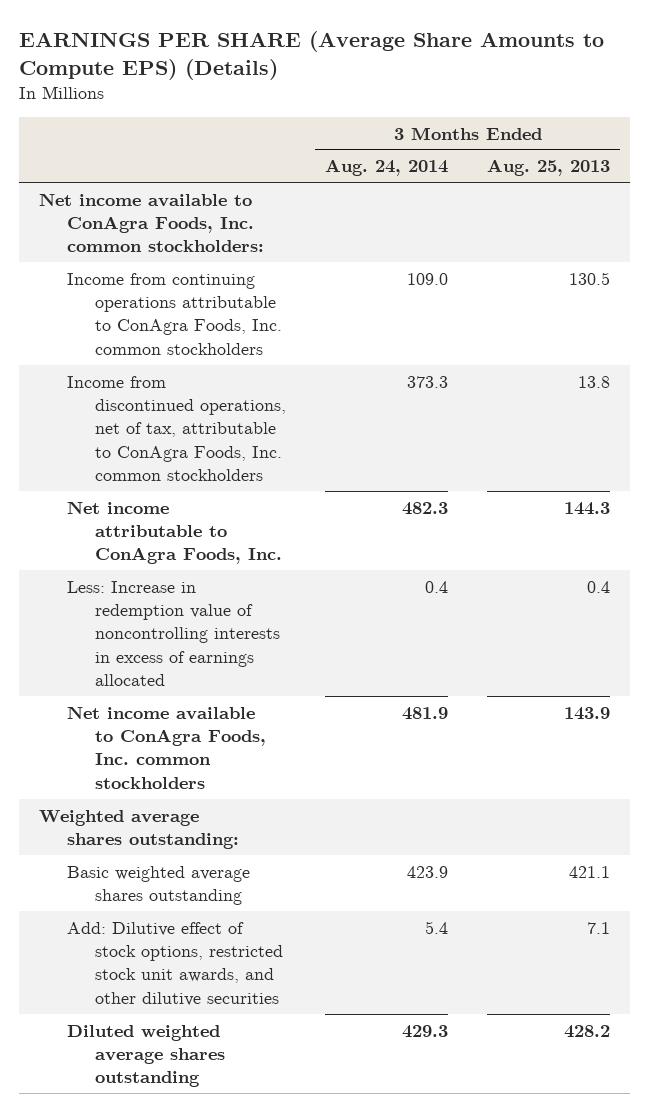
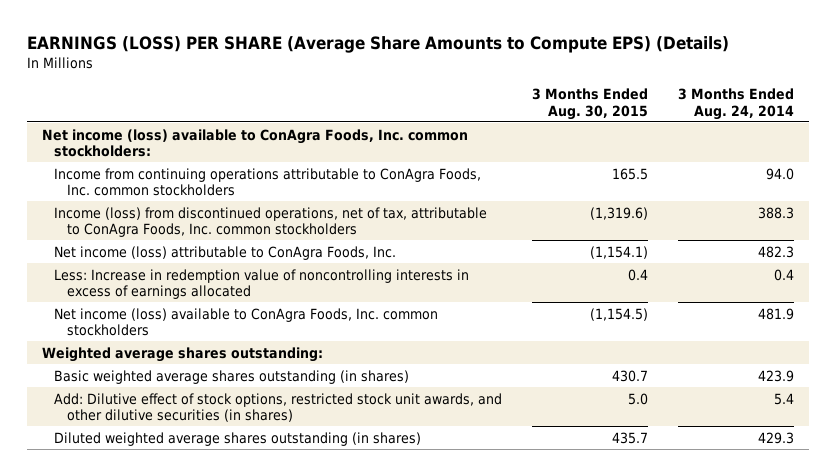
- EARNINGS PER SHARE (Average Share Amounts to Compute EPS) (Details)
+ EARNINGS (LOSS) PER SHARE (Average Share Amounts to Compute EPS) (Details)
- | 3 Months Ended Aug. 24, 2014 | 3 Months Ended Aug. 25, 2013
+ | 3 Months Ended Aug. 30, 2015 | 3 Months Ended Aug. 24, 2014
- Net income available to ConAgra Foods, Inc. common stockholders:
- Income from continuing operations attributable to ConAgra Foods, Inc. common stockholders | 109.0 | 130.5
- Income from discontinued operations, net of tax, attributable to ConAgra Foods, Inc. common stockholders | 373.3 | 13.8
- Net income attributable to ConAgra Foods, Inc. | 482.3 | 144.3
+ Net income (loss) available to ConAgra Foods, Inc. common stockholders:
+ Income from continuing operations attributable to ConAgra Foods, Inc. common stockholders | 165.5 | 94.0
+ Income (loss) from discontinued operations, net of tax, attributable to ConAgra Foods, Inc. common stockholders | (1,319.6) | 388.3
+ Net income (loss) attributable to ConAgra Foods, Inc. | (1,154.1) | 482.3
- Net income available to ConAgra Foods, Inc. common stockholders | 481.9 | 143.9
+ Net income (loss) available to ConAgra Foods, Inc. common stockholders | (1,154.5) | 481.9
- Basic weighted average shares outstanding | 423.9 | 421.1
- Add: Dilutive effect of stock options, restricted stock unit awards, and other dilutive securities | 5.4 | 7.1
- Diluted weighted average shares outstanding | 429.3 | 428.2
+ Basic weighted average shares outstanding (in shares) | 430.7 | 423.9
+ Add: Dilutive effect of stock options, restricted stock unit awards, and other dilutive securities (in shares) | 5.0 | 5.4
+ Diluted weighted average shares outstanding (in shares) | 435.7 | 429.3

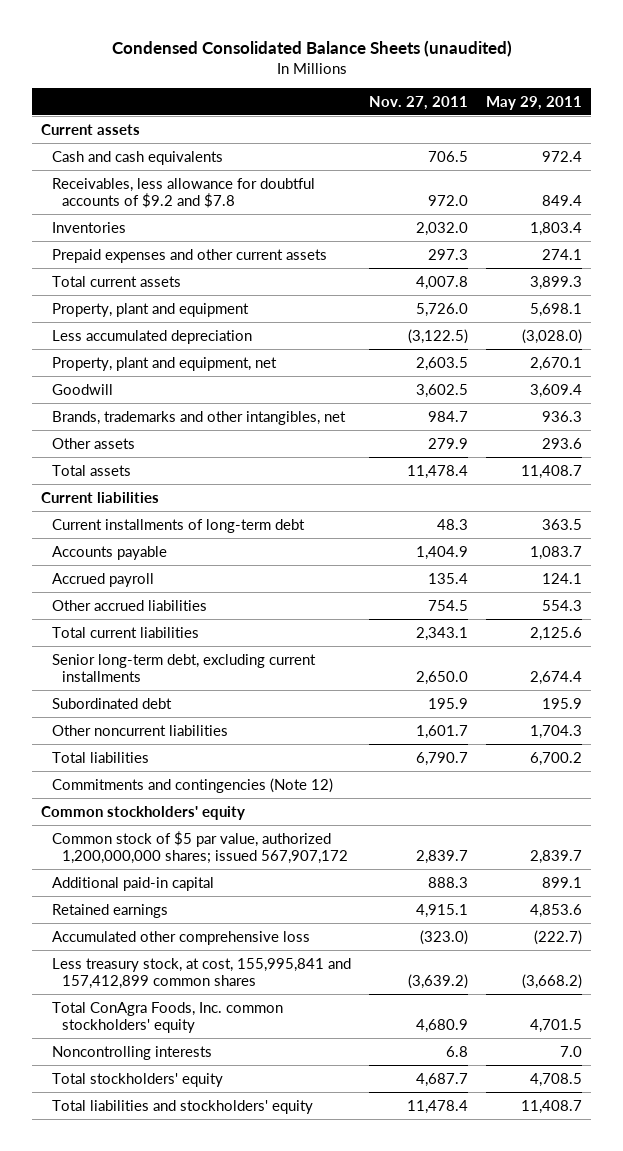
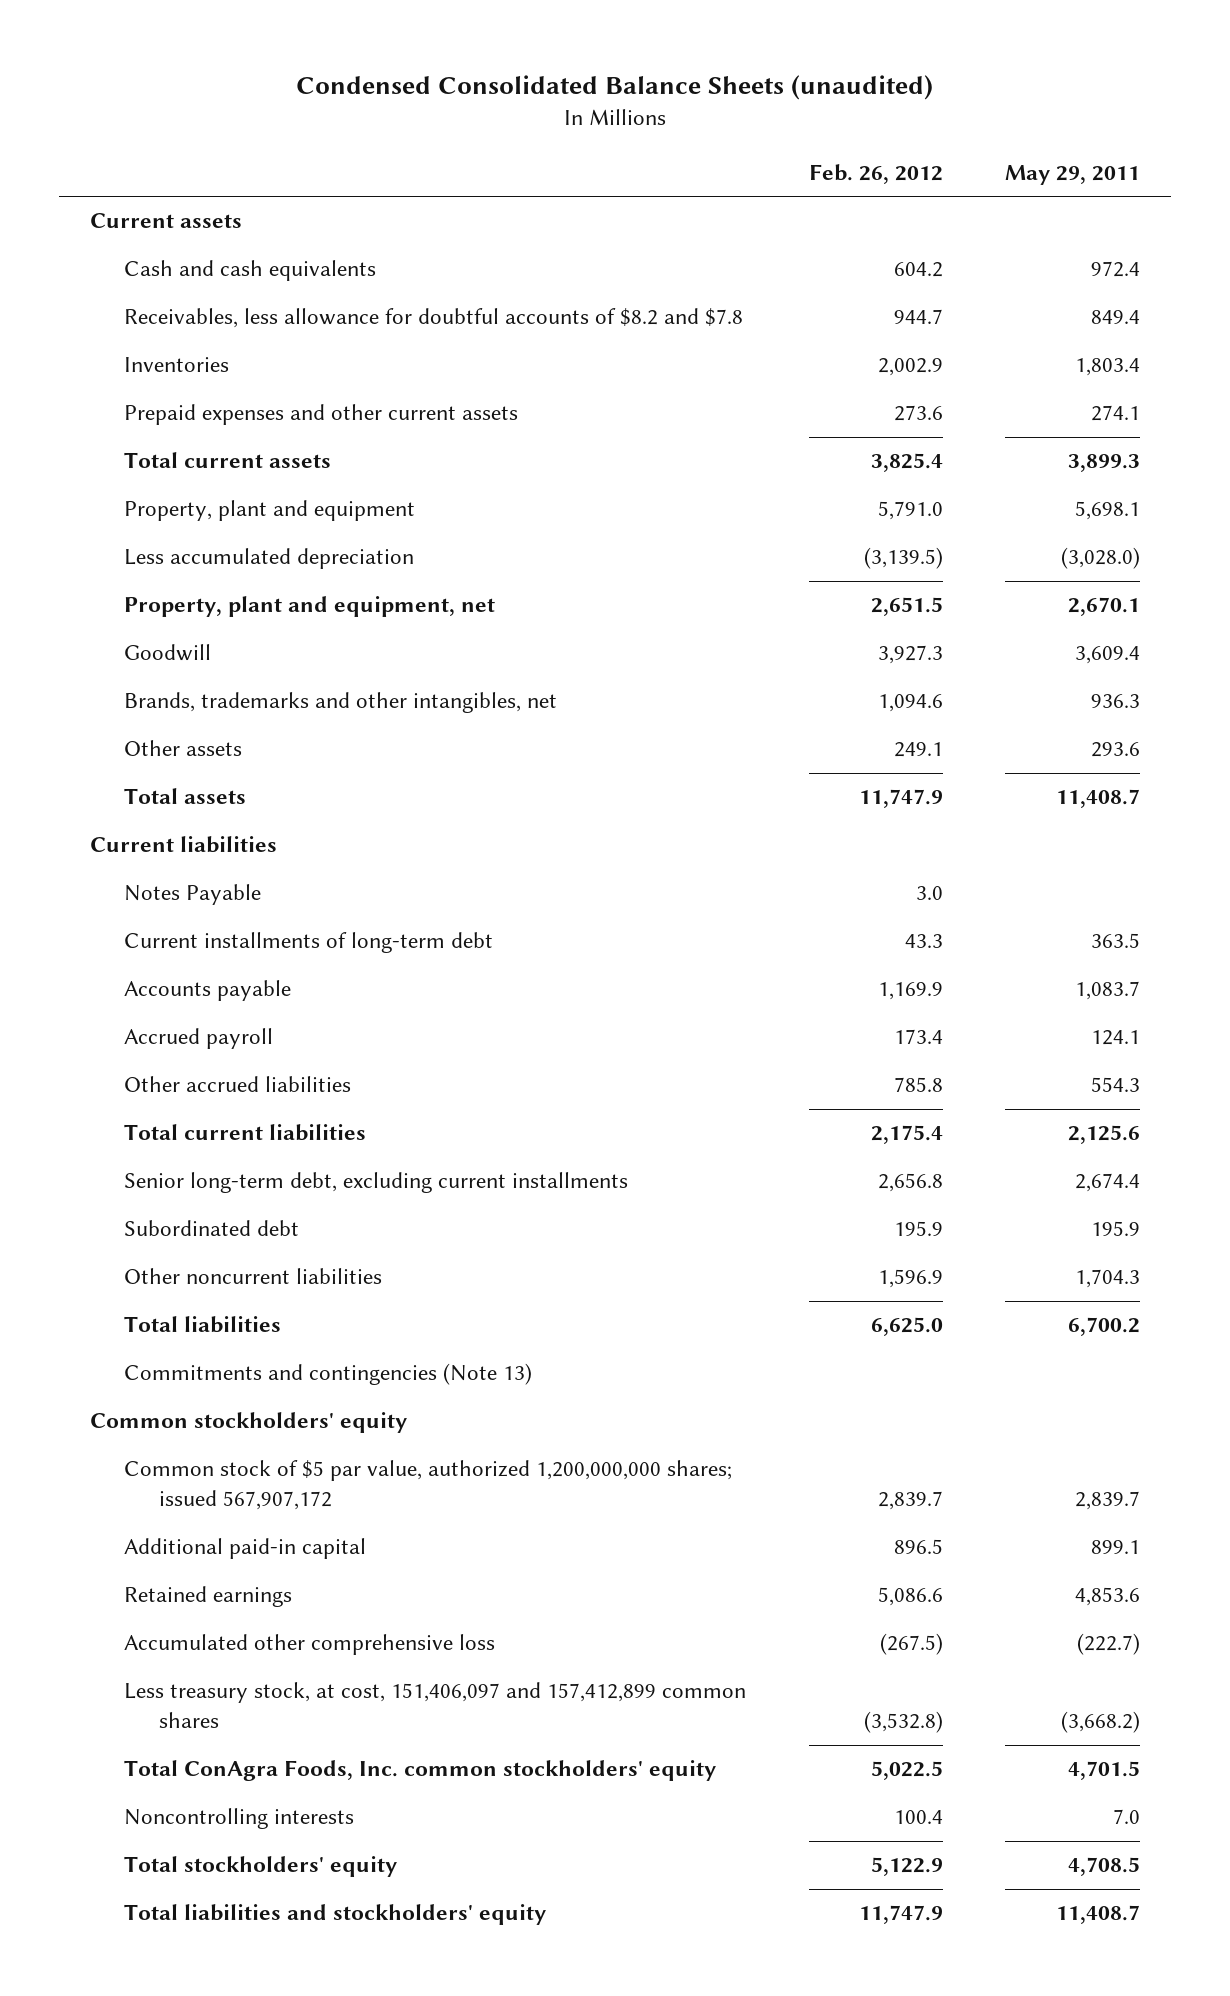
- | Nov. 27, 2011 | May 29, 2011
+ | Feb. 26, 2012 | May 29, 2011
- Receivables, less allowance for doubtful accounts of $9.2 and $7.8 | 972.0 | 849.4
+ Receivables, less allowance for doubtful accounts of $8.2 and $7.8 | 944.7 | 849.4
+ Notes Payable | 3.0 |
- Commitments and contingencies (Note 12)
+ Commitments and contingencies (Note 13)
- Less treasury stock, at cost, 155,995,841 and 157,412,899 common shares | (3,639.2) | (3,668.2)
+ Less treasury stock, at cost, 151,406,097 and 157,412,899 common shares | (3,532.8) | (3,668.2)

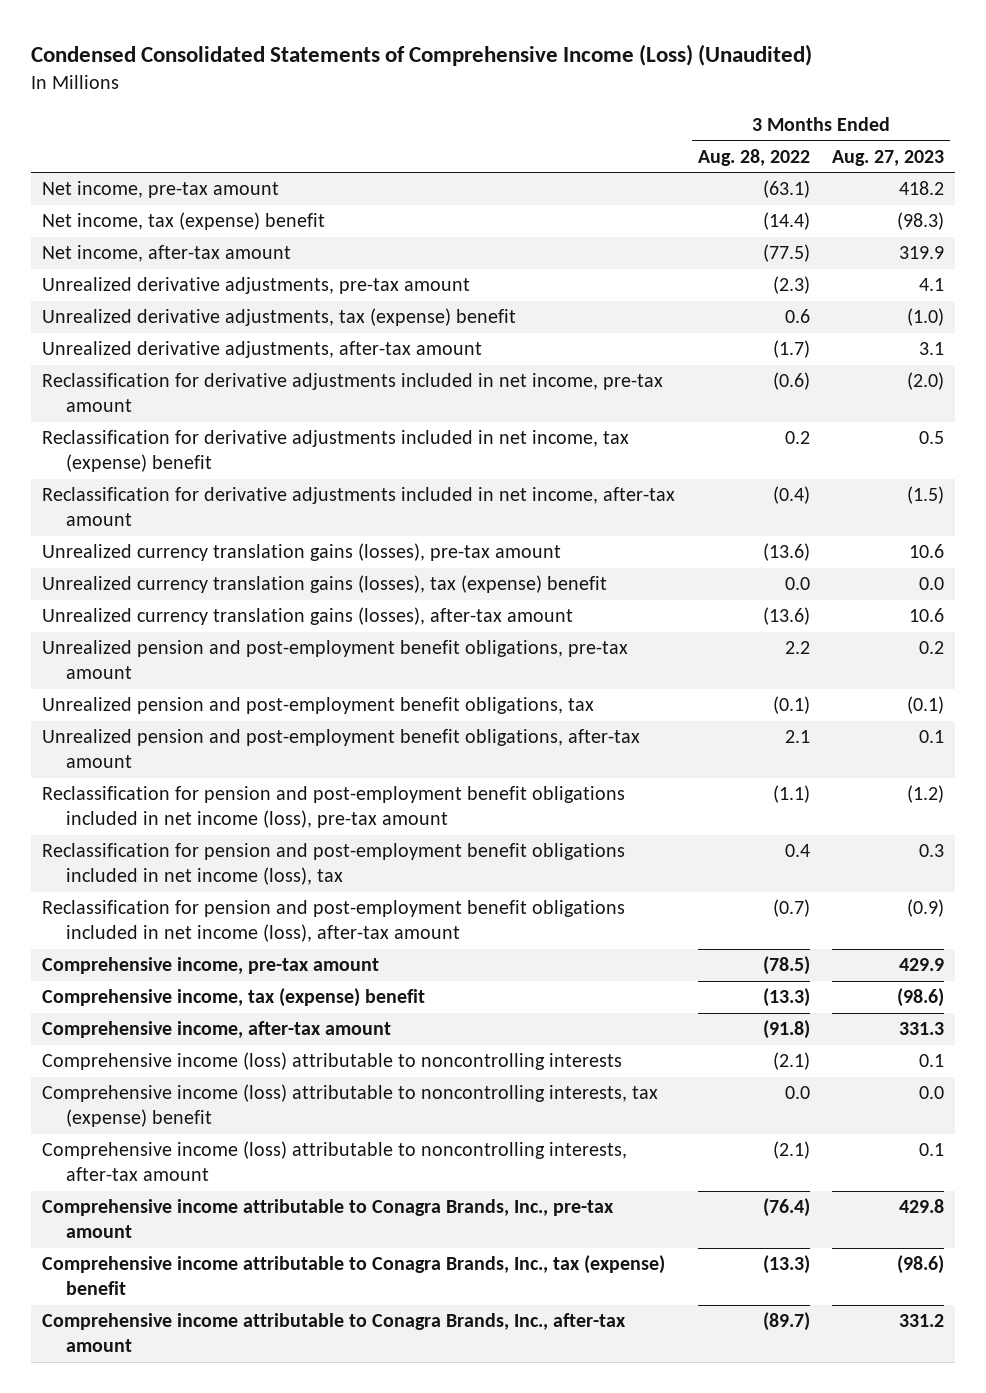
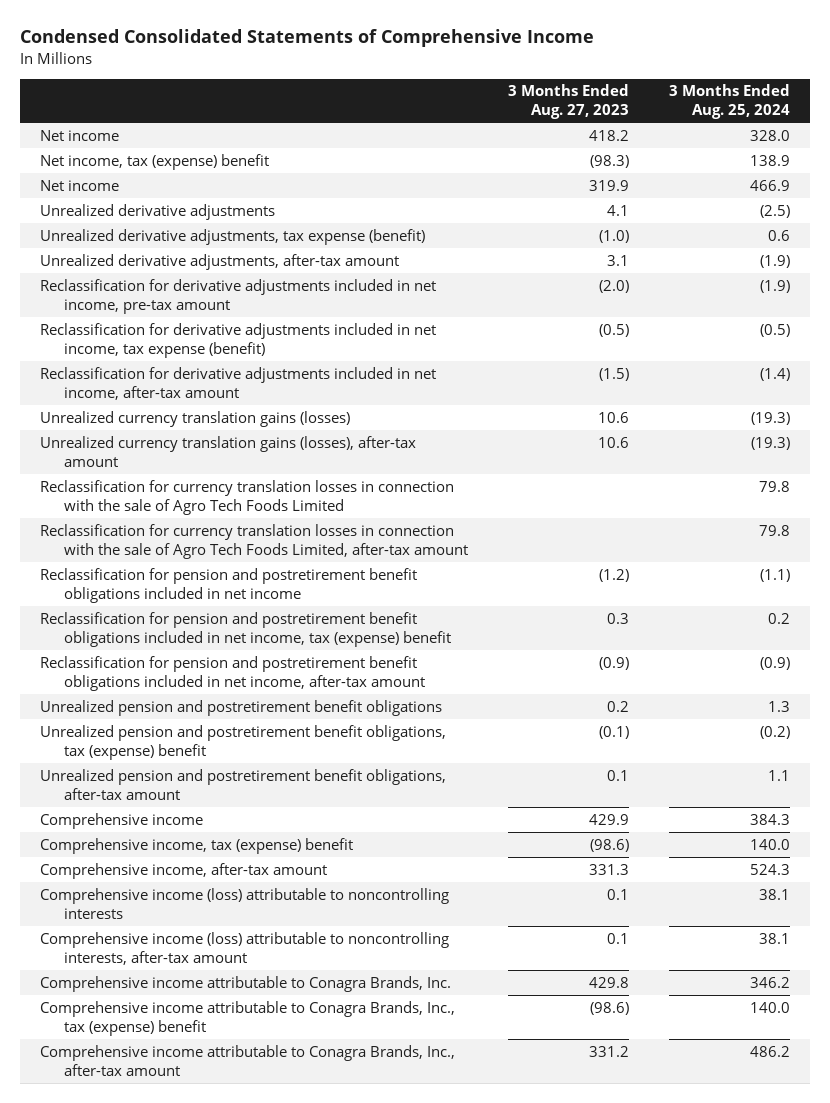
- Condensed Consolidated Statements of Comprehensive Income (Loss) (Unaudited)
+ Condensed Consolidated Statements of Comprehensive Income
- | 3 Months Ended Aug. 28, 2022 | 3 Months Ended Aug. 27, 2023
+ | 3 Months Ended Aug. 27, 2023 | 3 Months Ended Aug. 25, 2024
- Net income, pre-tax amount | (63.1) | 418.2
+ Net income | 418.2 | 328.0
- Net income, after-tax amount | (77.5) | 319.9
- Unrealized derivative adjustments, pre-tax amount | (2.3) | 4.1
- Unrealized derivative adjustments, tax (expense) benefit | 0.6 | (1.0)
+ Net income | 319.9 | 466.9
+ Unrealized derivative adjustments | 4.1 | (2.5)
+ Unrealized derivative adjustments, tax expense (benefit) | (1.0) | 0.6
- Reclassification for derivative adjustments included in net income, tax (expense) benefit | 0.2 | 0.5
+ Reclassification for derivative adjustments included in net income, tax expense (benefit) | (0.5) | (0.5)
- Unrealized currency translation gains (losses), pre-tax amount | (13.6) | 10.6
- Unrealized currency translation gains (losses), tax (expense) benefit | 0.0 | 0.0
+ Unrealized currency translation gains (losses) | 10.6 | (19.3)
- Unrealized pension and post-employment benefit obligations, pre-tax amount | 2.2 | 0.2
- Unrealized pension and post-employment benefit obligations, tax | (0.1) | (0.1)
- Unrealized pension and post-employment benefit obligations, after-tax amount | 2.1 | 0.1
- Reclassification for pension and post-employment benefit obligations included in net income (loss), pre-tax amount | (1.1) | (1.2)
- Reclassification for pension and post-employment benefit obligations included in net income (loss), tax | 0.4 | 0.3
- Reclassification for pension and post-employment benefit obligations included in net income (loss), after-tax amount | (0.7) | (0.9)
- Comprehensive income, pre-tax amount | (78.5) | 429.9
+ Reclassification for currency translation losses in connection with the sale of Agro Tech Foods Limited | | 79.8
+ Reclassification for currency translation losses in connection with the sale of Agro Tech Foods Limited, after-tax amount | | 79.8
+ Reclassification for pension and postretirement benefit obligations included in net income | (1.2) | (1.1)
+ Reclassification for pension and postretirement benefit obligations included in net income, tax (expense) benefit | 0.3 | 0.2
+ Reclassification for pension and postretirement benefit obligations included in net income, after-tax amount | (0.9) | (0.9)
+ Unrealized pension and postretirement benefit obligations | 0.2 | 1.3
+ Unrealized pension and postretirement benefit obligations, tax (expense) benefit | (0.1) | (0.2)
+ Unrealized pension and postretirement benefit obligations, after-tax amount | 0.1 | 1.1
+ Comprehensive income | 429.9 | 384.3
- Comprehensive income (loss) attributable to noncontrolling interests, tax (expense) benefit | 0.0 | 0.0
- Comprehensive income attributable to Conagra Brands, Inc., pre-tax amount | (76.4) | 429.8
+ Comprehensive income attributable to Conagra Brands, Inc. | 429.8 | 346.2

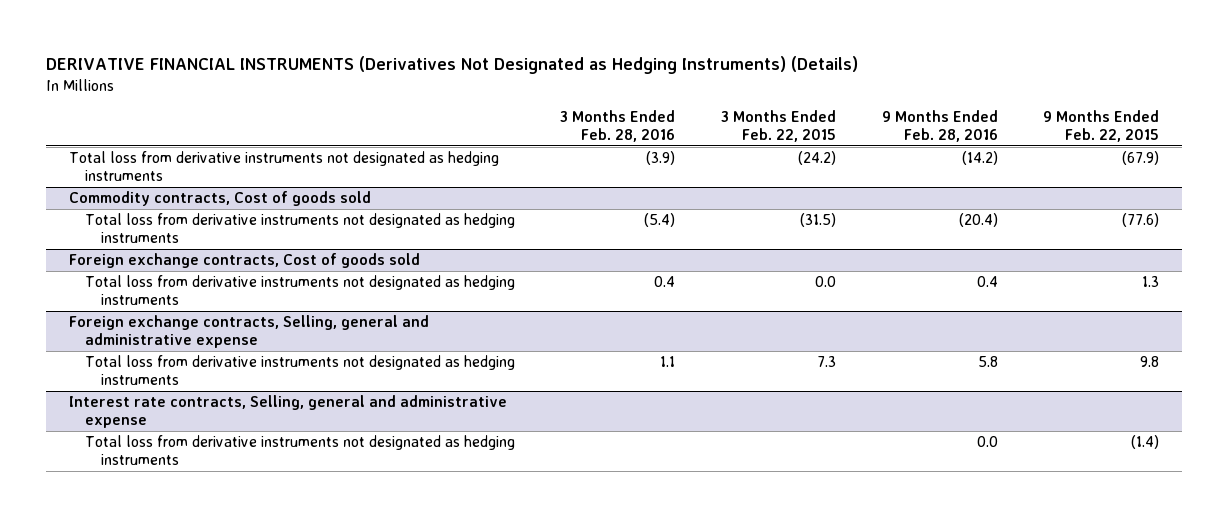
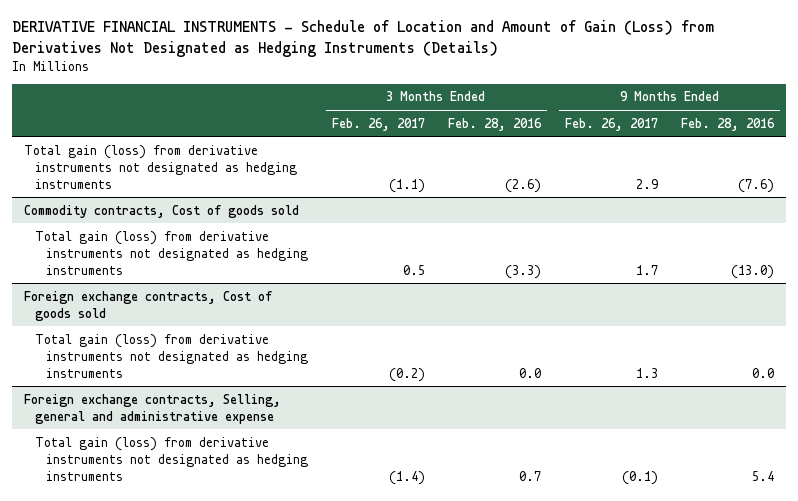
- DERIVATIVE FINANCIAL INSTRUMENTS (Derivatives Not Designated as Hedging Instruments) (Details)
+ DERIVATIVE FINANCIAL INSTRUMENTS - Schedule of Location and Amount of Gain (Loss) from Derivatives Not Designated as Hedging Instruments (Details)
- | 3 Months Ended Feb. 28, 2016 | 3 Months Ended Feb. 22, 2015 | 9 Months Ended Feb. 28, 2016 | 9 Months Ended Feb. 22, 2015
+ | 3 Months Ended Feb. 26, 2017 | 3 Months Ended Feb. 28, 2016 | 9 Months Ended Feb. 26, 2017 | 9 Months Ended Feb. 28, 2016
- Total loss from derivative instruments not designated as hedging instruments | (3.9) | (24.2) | (14.2) | (67.9)
+ Total gain (loss) from derivative instruments not designated as hedging instruments | (1.1) | (2.6) | 2.9 | (7.6)
@ Commodity contracts, Cost of goods sold
- Total loss from derivative instruments not designated as hedging instruments | (5.4) | (31.5) | (20.4) | (77.6)
+ Total gain (loss) from derivative instruments not designated as hedging instruments | 0.5 | (3.3) | 1.7 | (13.0)
@ Foreign exchange contracts, Cost of goods sold
- Total loss from derivative instruments not designated as hedging instruments | 0.4 | 0.0 | 0.4 | 1.3
+ Total gain (loss) from derivative instruments not designated as hedging instruments | (0.2) | 0.0 | 1.3 | 0.0
@ Foreign exchange contracts, Selling, general and administrative expense
- Total loss from derivative instruments not designated as hedging instruments | 1.1 | 7.3 | 5.8 | 9.8
- Interest rate contracts, Selling, general and administrative expense
- Total loss from derivative instruments not designated as hedging instruments | | | 0.0 | (1.4)
@ Foreign exchange contracts, Selling, general and administrative expense
+ Total gain (loss) from derivative instruments not designated as hedging instruments | (1.4) | 0.7 | (0.1) | 5.4

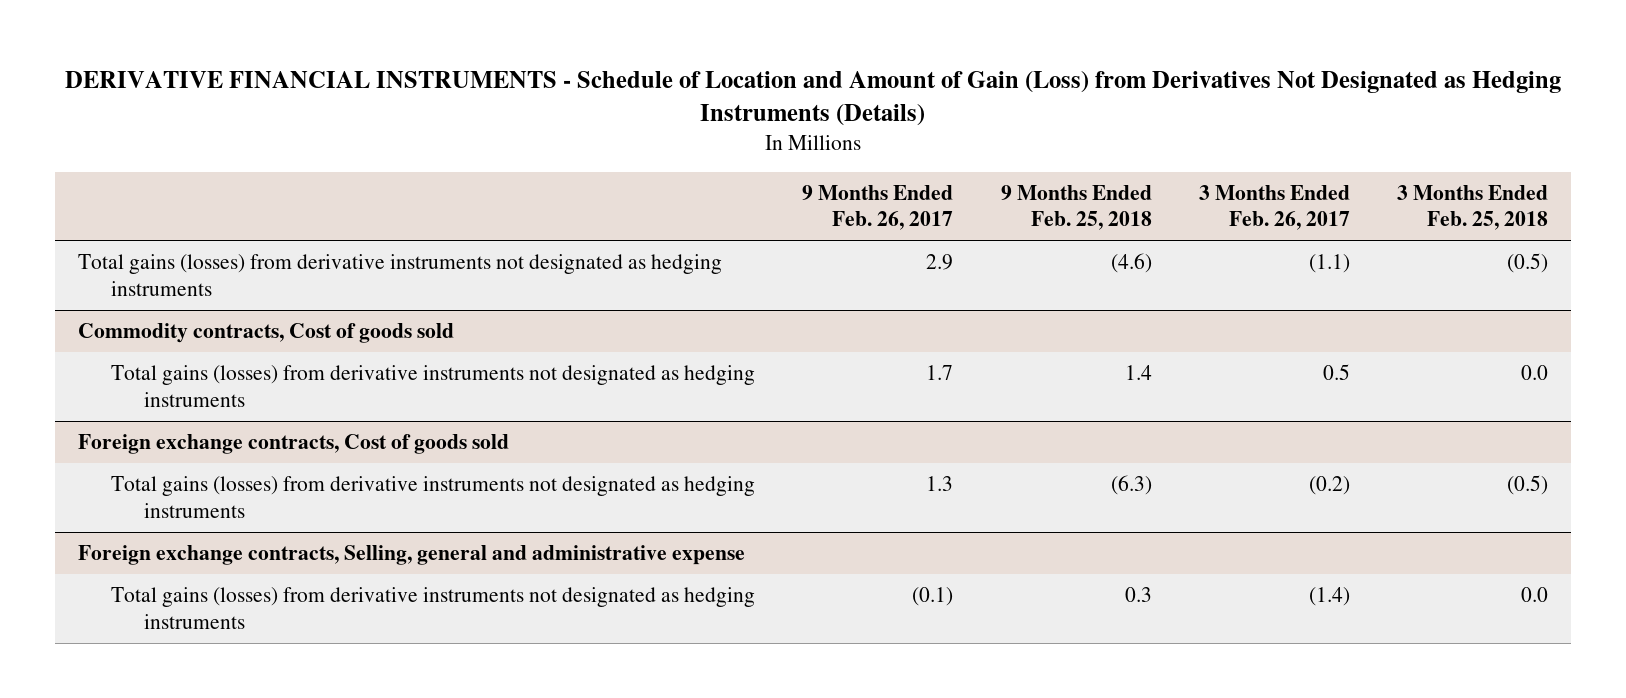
- | 3 Months Ended Feb. 26, 2017 | 3 Months Ended Feb. 28, 2016 | 9 Months Ended Feb. 26, 2017 | 9 Months Ended Feb. 28, 2016
+ | 9 Months Ended Feb. 26, 2017 | 9 Months Ended Feb. 25, 2018 | 3 Months Ended Feb. 26, 2017 | 3 Months Ended Feb. 25, 2018
- Total gain (loss) from derivative instruments not designated as hedging instruments | (1.1) | (2.6) | 2.9 | (7.6)
+ Total gains (losses) from derivative instruments not designated as hedging instruments | 2.9 | (4.6) | (1.1) | (0.5)
@ Commodity contracts, Cost of goods sold
- Total gain (loss) from derivative instruments not designated as hedging instruments | 0.5 | (3.3) | 1.7 | (13.0)
+ Total gains (losses) from derivative instruments not designated as hedging instruments | 1.7 | 1.4 | 0.5 | 0.0
@ Foreign exchange contracts, Cost of goods sold
- Total gain (loss) from derivative instruments not designated as hedging instruments | (0.2) | 0.0 | 1.3 | 0.0
+ Total gains (losses) from derivative instruments not designated as hedging instruments | 1.3 | (6.3) | (0.2) | (0.5)
@ Foreign exchange contracts, Selling, general and administrative expense
- Total gain (loss) from derivative instruments not designated as hedging instruments | (1.4) | 0.7 | (0.1) | 5.4
+ Total gains (losses) from derivative instruments not designated as hedging instruments | (0.1) | 0.3 | (1.4) | 0.0

